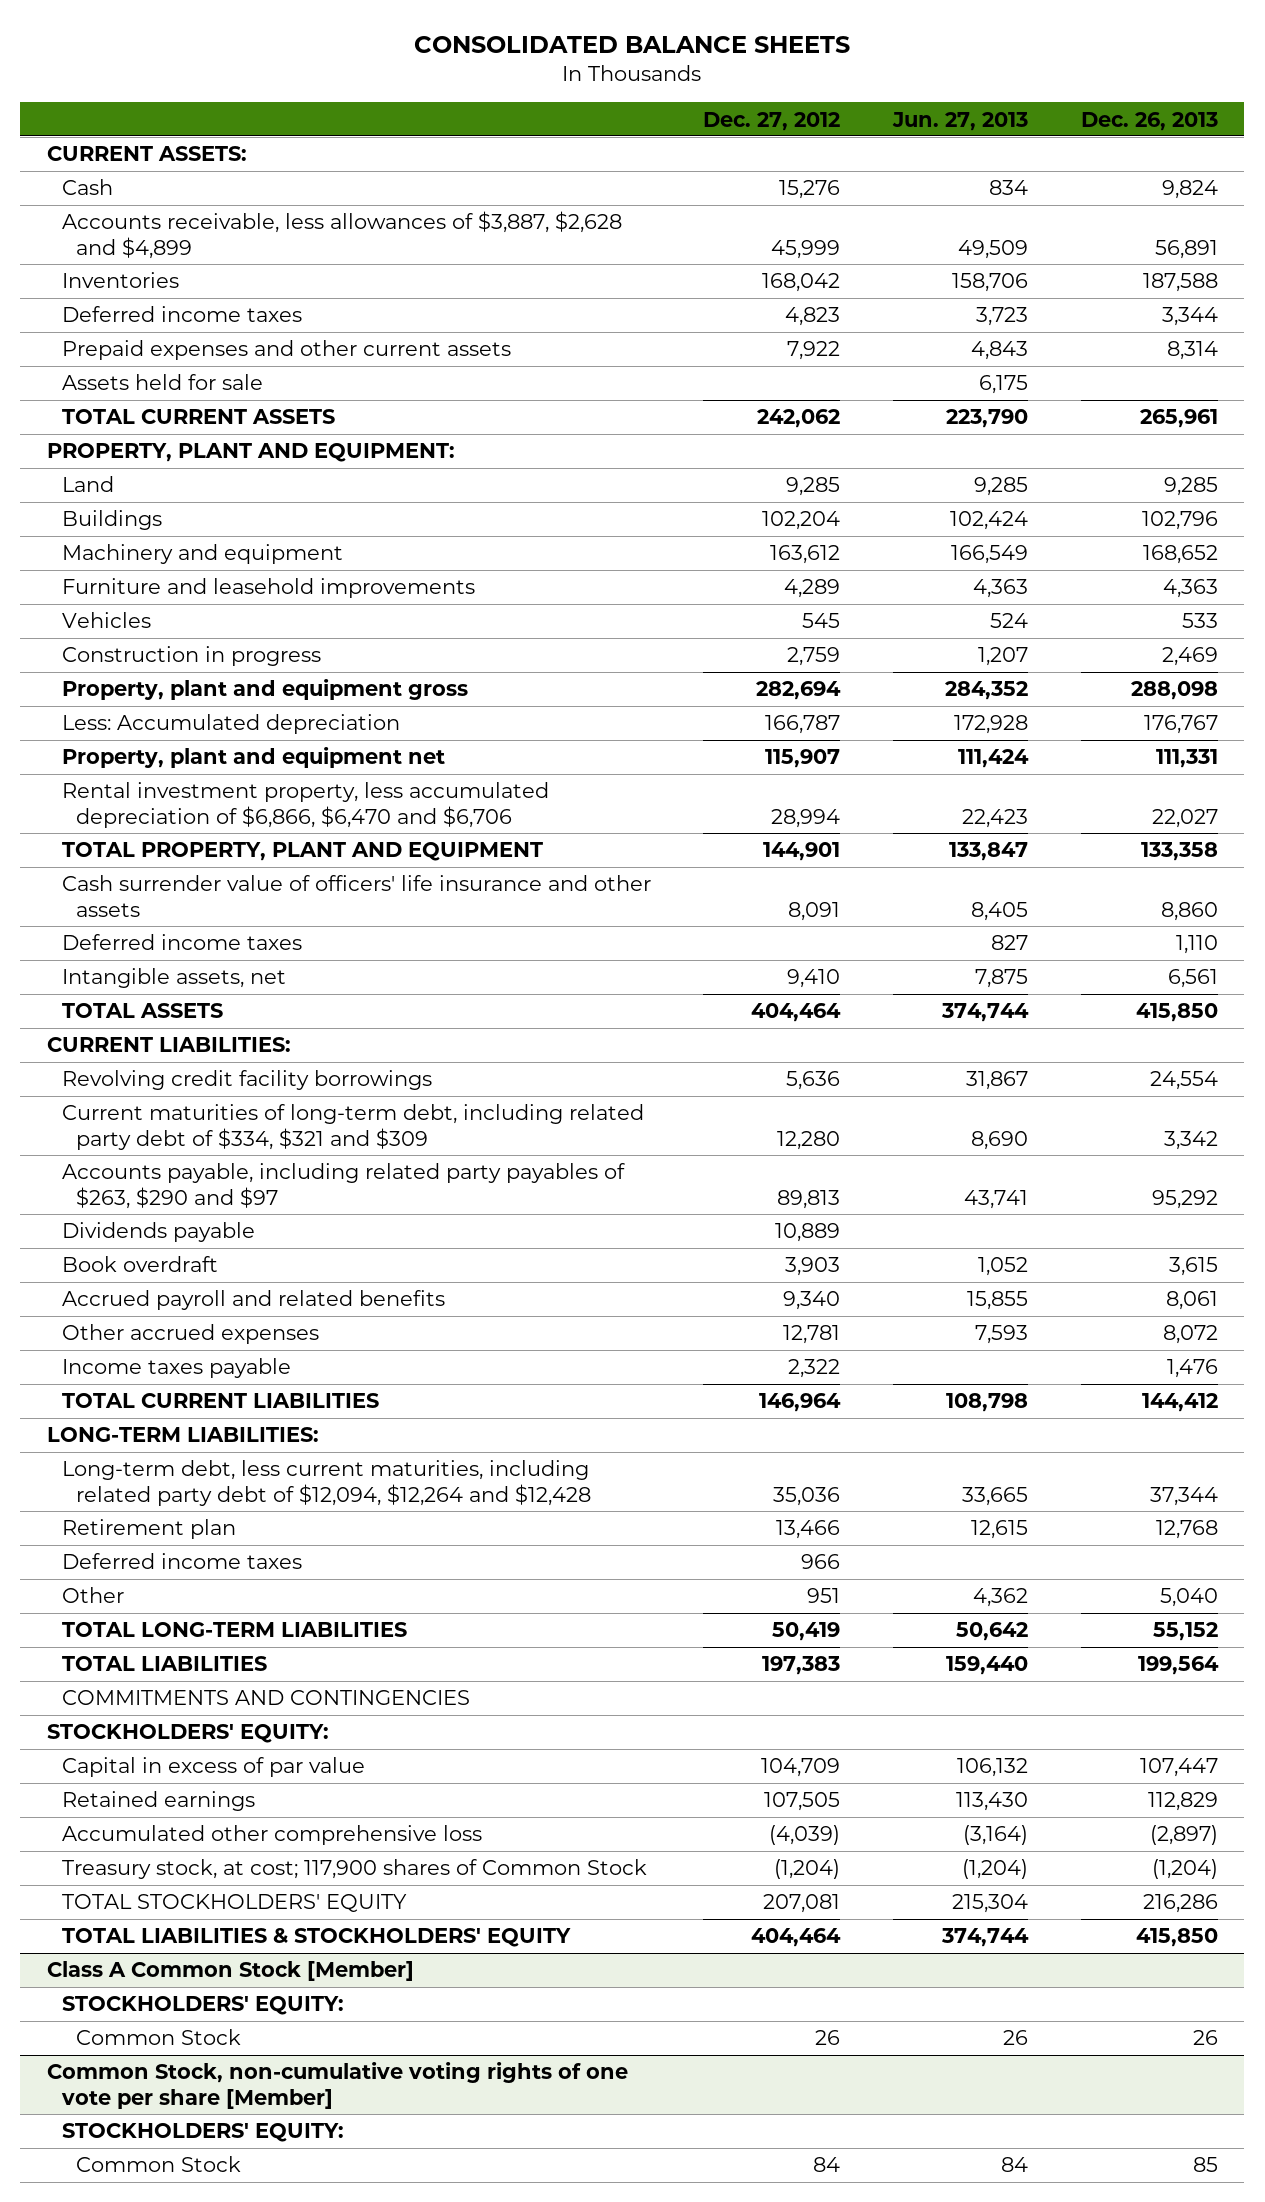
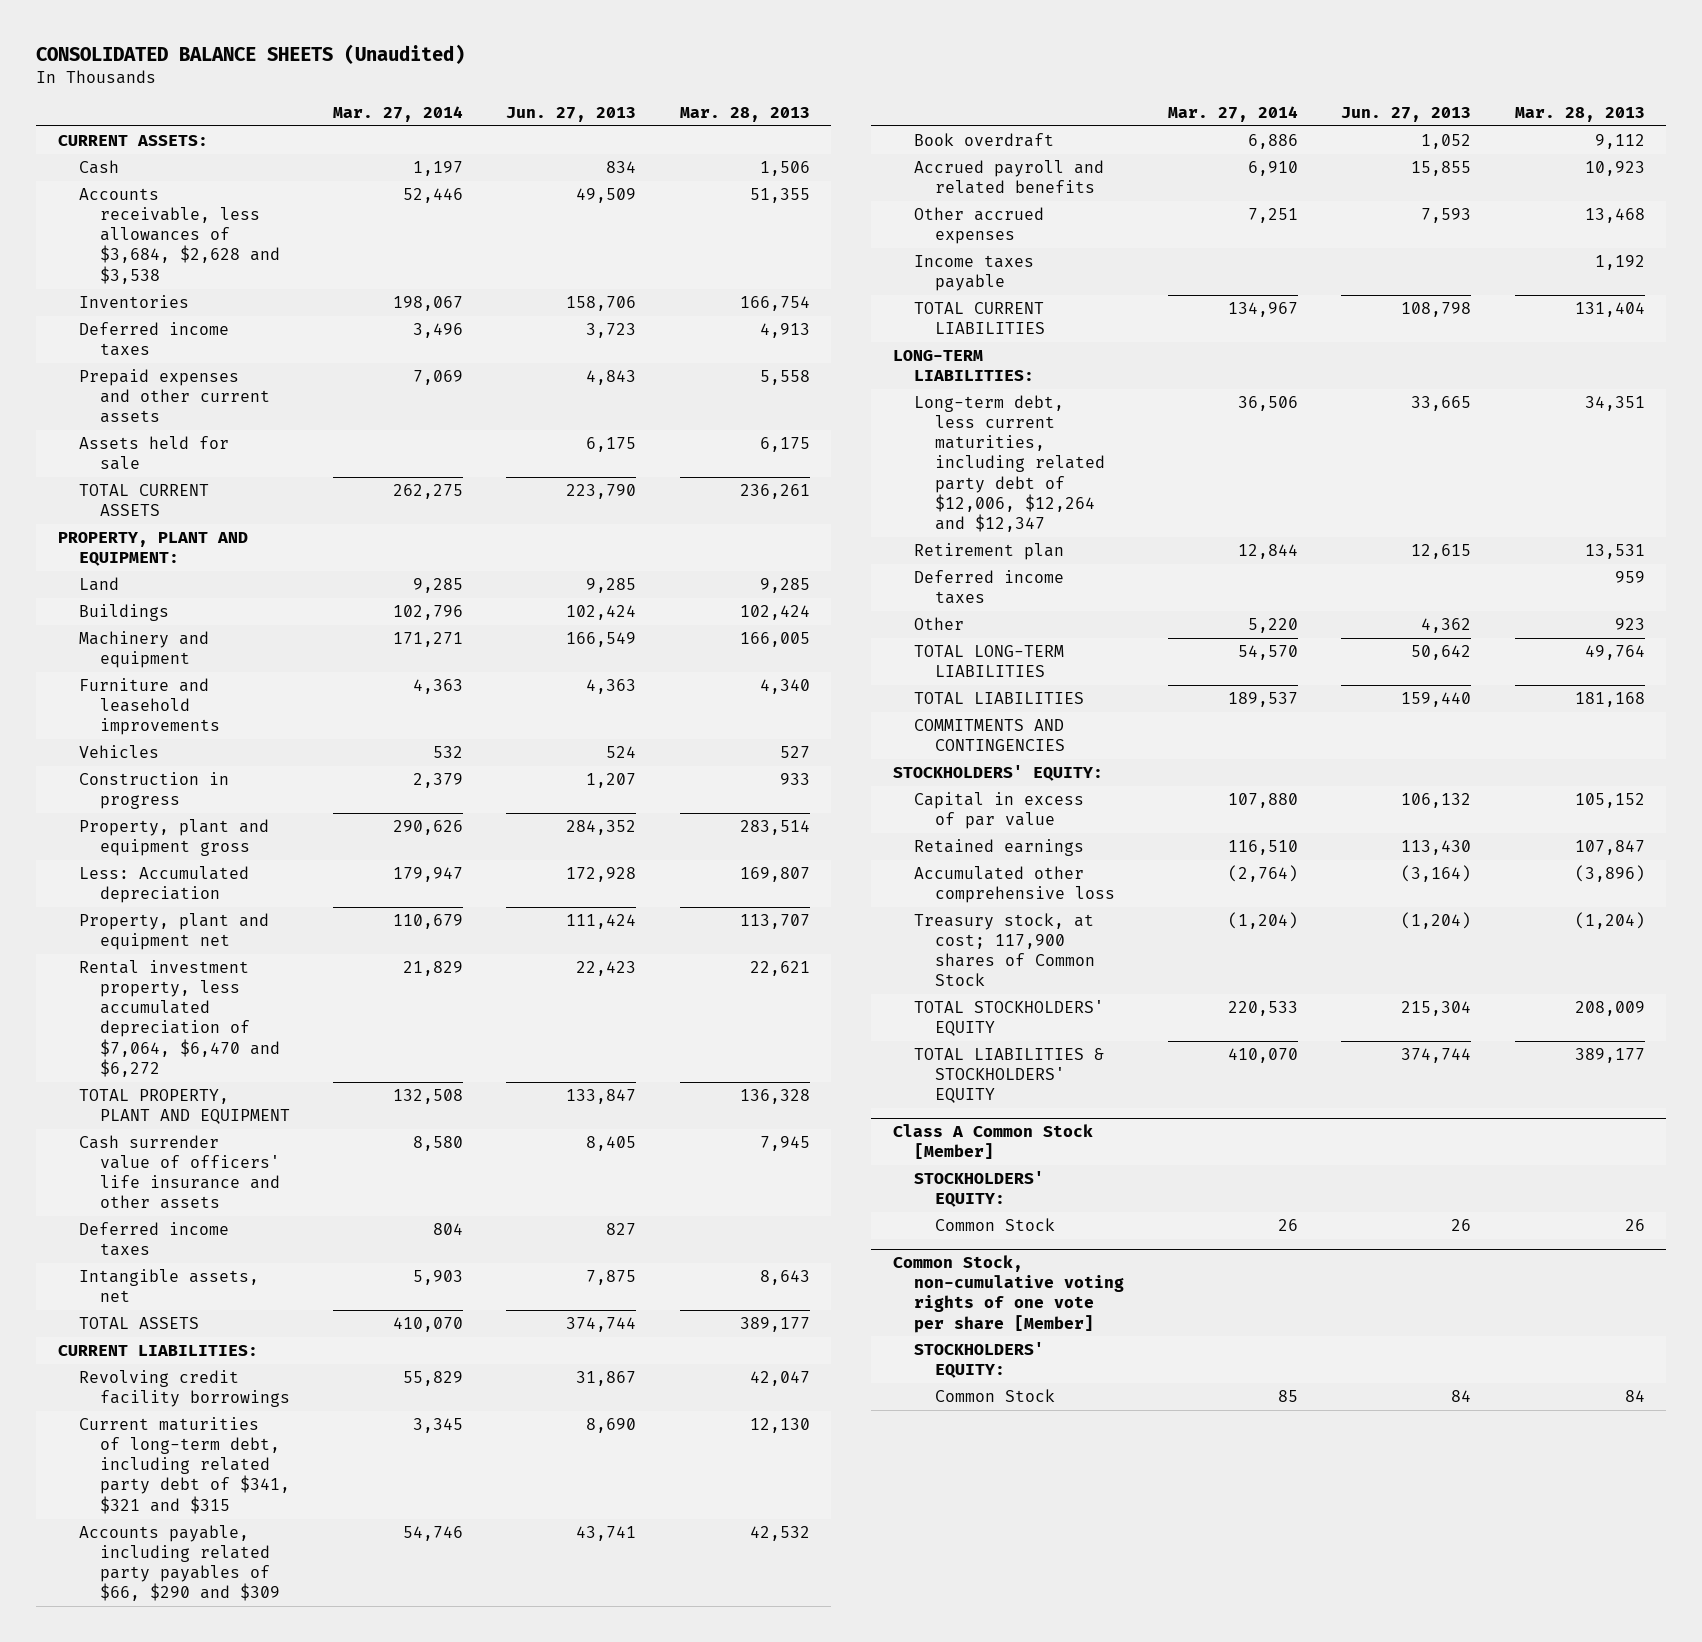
- CONSOLIDATED BALANCE SHEETS
+ CONSOLIDATED BALANCE SHEETS (Unaudited)
- | Dec. 27, 2012 | Jun. 27, 2013 | Dec. 26, 2013
+ | Mar. 27, 2014 | Jun. 27, 2013 | Mar. 28, 2013
- Accounts receivable, less allowances of $3,887, $2,628 and $4,899 | 45,999 | 49,509 | 56,891
+ Accounts receivable, less allowances of $3,684, $2,628 and $3,538 | 52,446 | 49,509 | 51,355
- Rental investment property, less accumulated depreciation of $6,866, $6,470 and $6,706 | 28,994 | 22,423 | 22,027
+ Rental investment property, less accumulated depreciation of $7,064, $6,470 and $6,272 | 21,829 | 22,423 | 22,621
- Current maturities of long-term debt, including related party debt of $334, $321 and $309 | 12,280 | 8,690 | 3,342
- Accounts payable, including related party payables of $263, $290 and $97 | 89,813 | 43,741 | 95,292
- Dividends payable | 10,889 | |
+ Current maturities of long-term debt, including related party debt of $341, $321 and $315 | 3,345 | 8,690 | 12,130
+ Accounts payable, including related party payables of $66, $290 and $309 | 54,746 | 43,741 | 42,532
- Long-term debt, less current maturities, including related party debt of $12,094, $12,264 and $12,428 | 35,036 | 33,665 | 37,344
+ Long-term debt, less current maturities, including related party debt of $12,006, $12,264 and $12,347 | 36,506 | 33,665 | 34,351

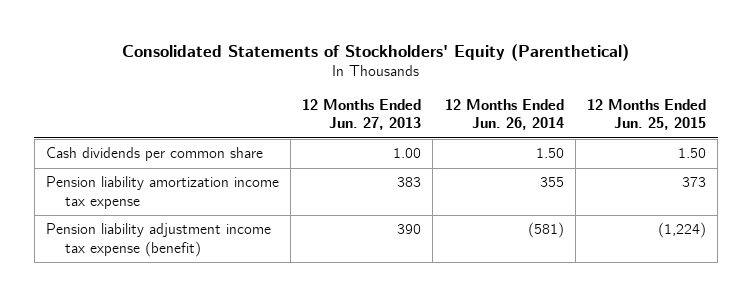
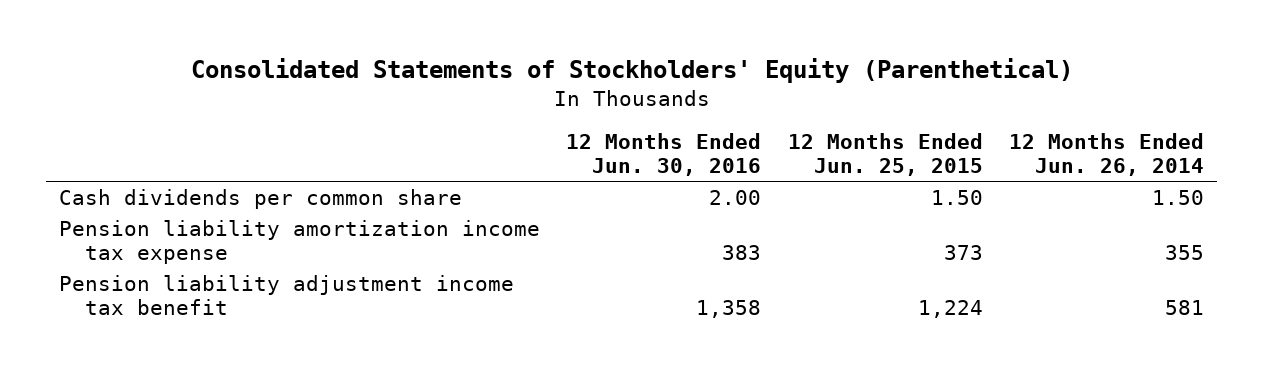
- | 12 Months Ended Jun. 27, 2013 | 12 Months Ended Jun. 26, 2014 | 12 Months Ended Jun. 25, 2015
+ | 12 Months Ended Jun. 30, 2016 | 12 Months Ended Jun. 25, 2015 | 12 Months Ended Jun. 26, 2014
- Pension liability adjustment income tax expense (benefit) | 390 | (581) | (1,224)
+ Pension liability adjustment income tax benefit | 1,358 | 1,224 | 581

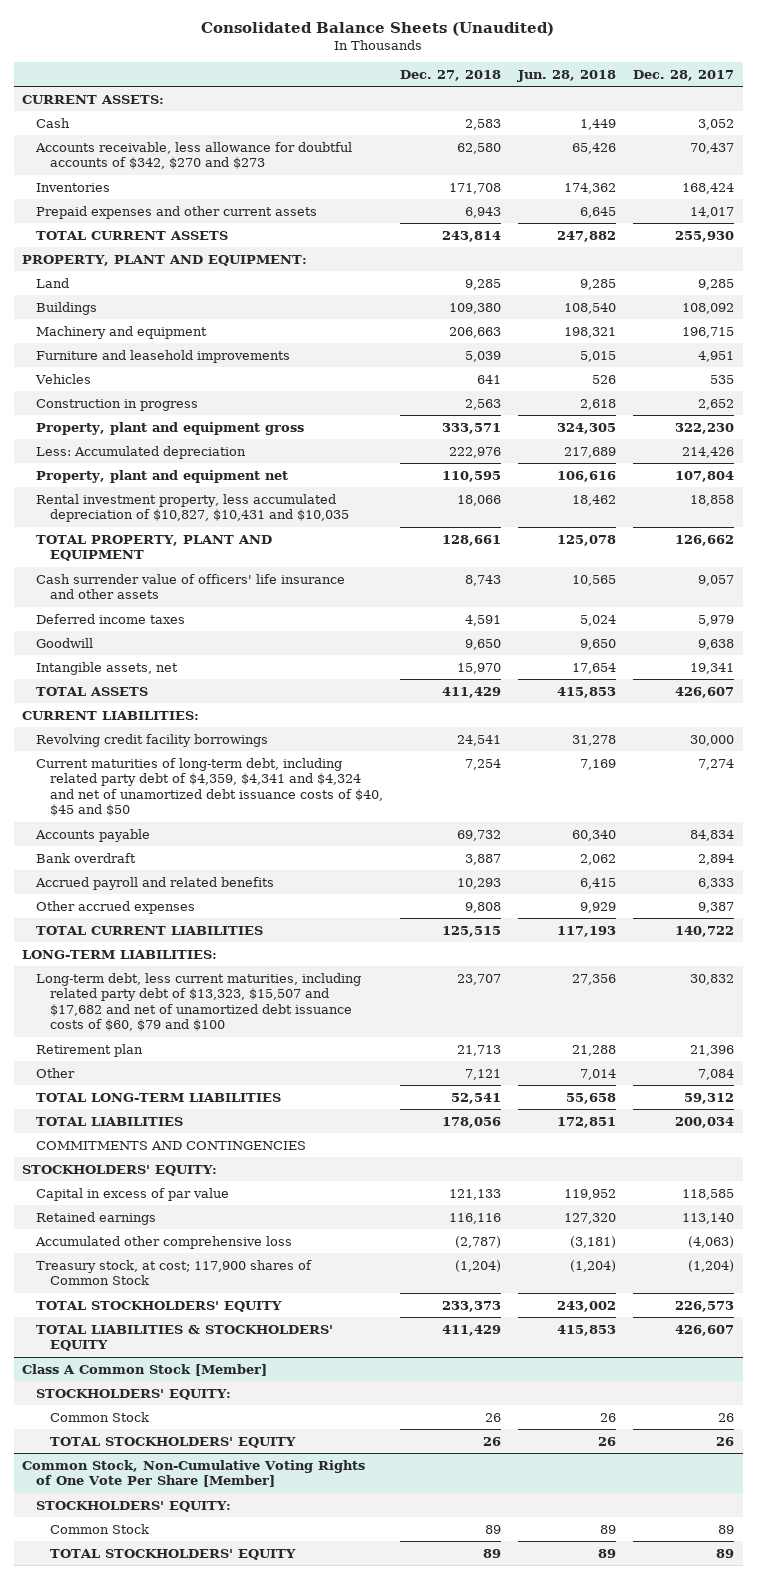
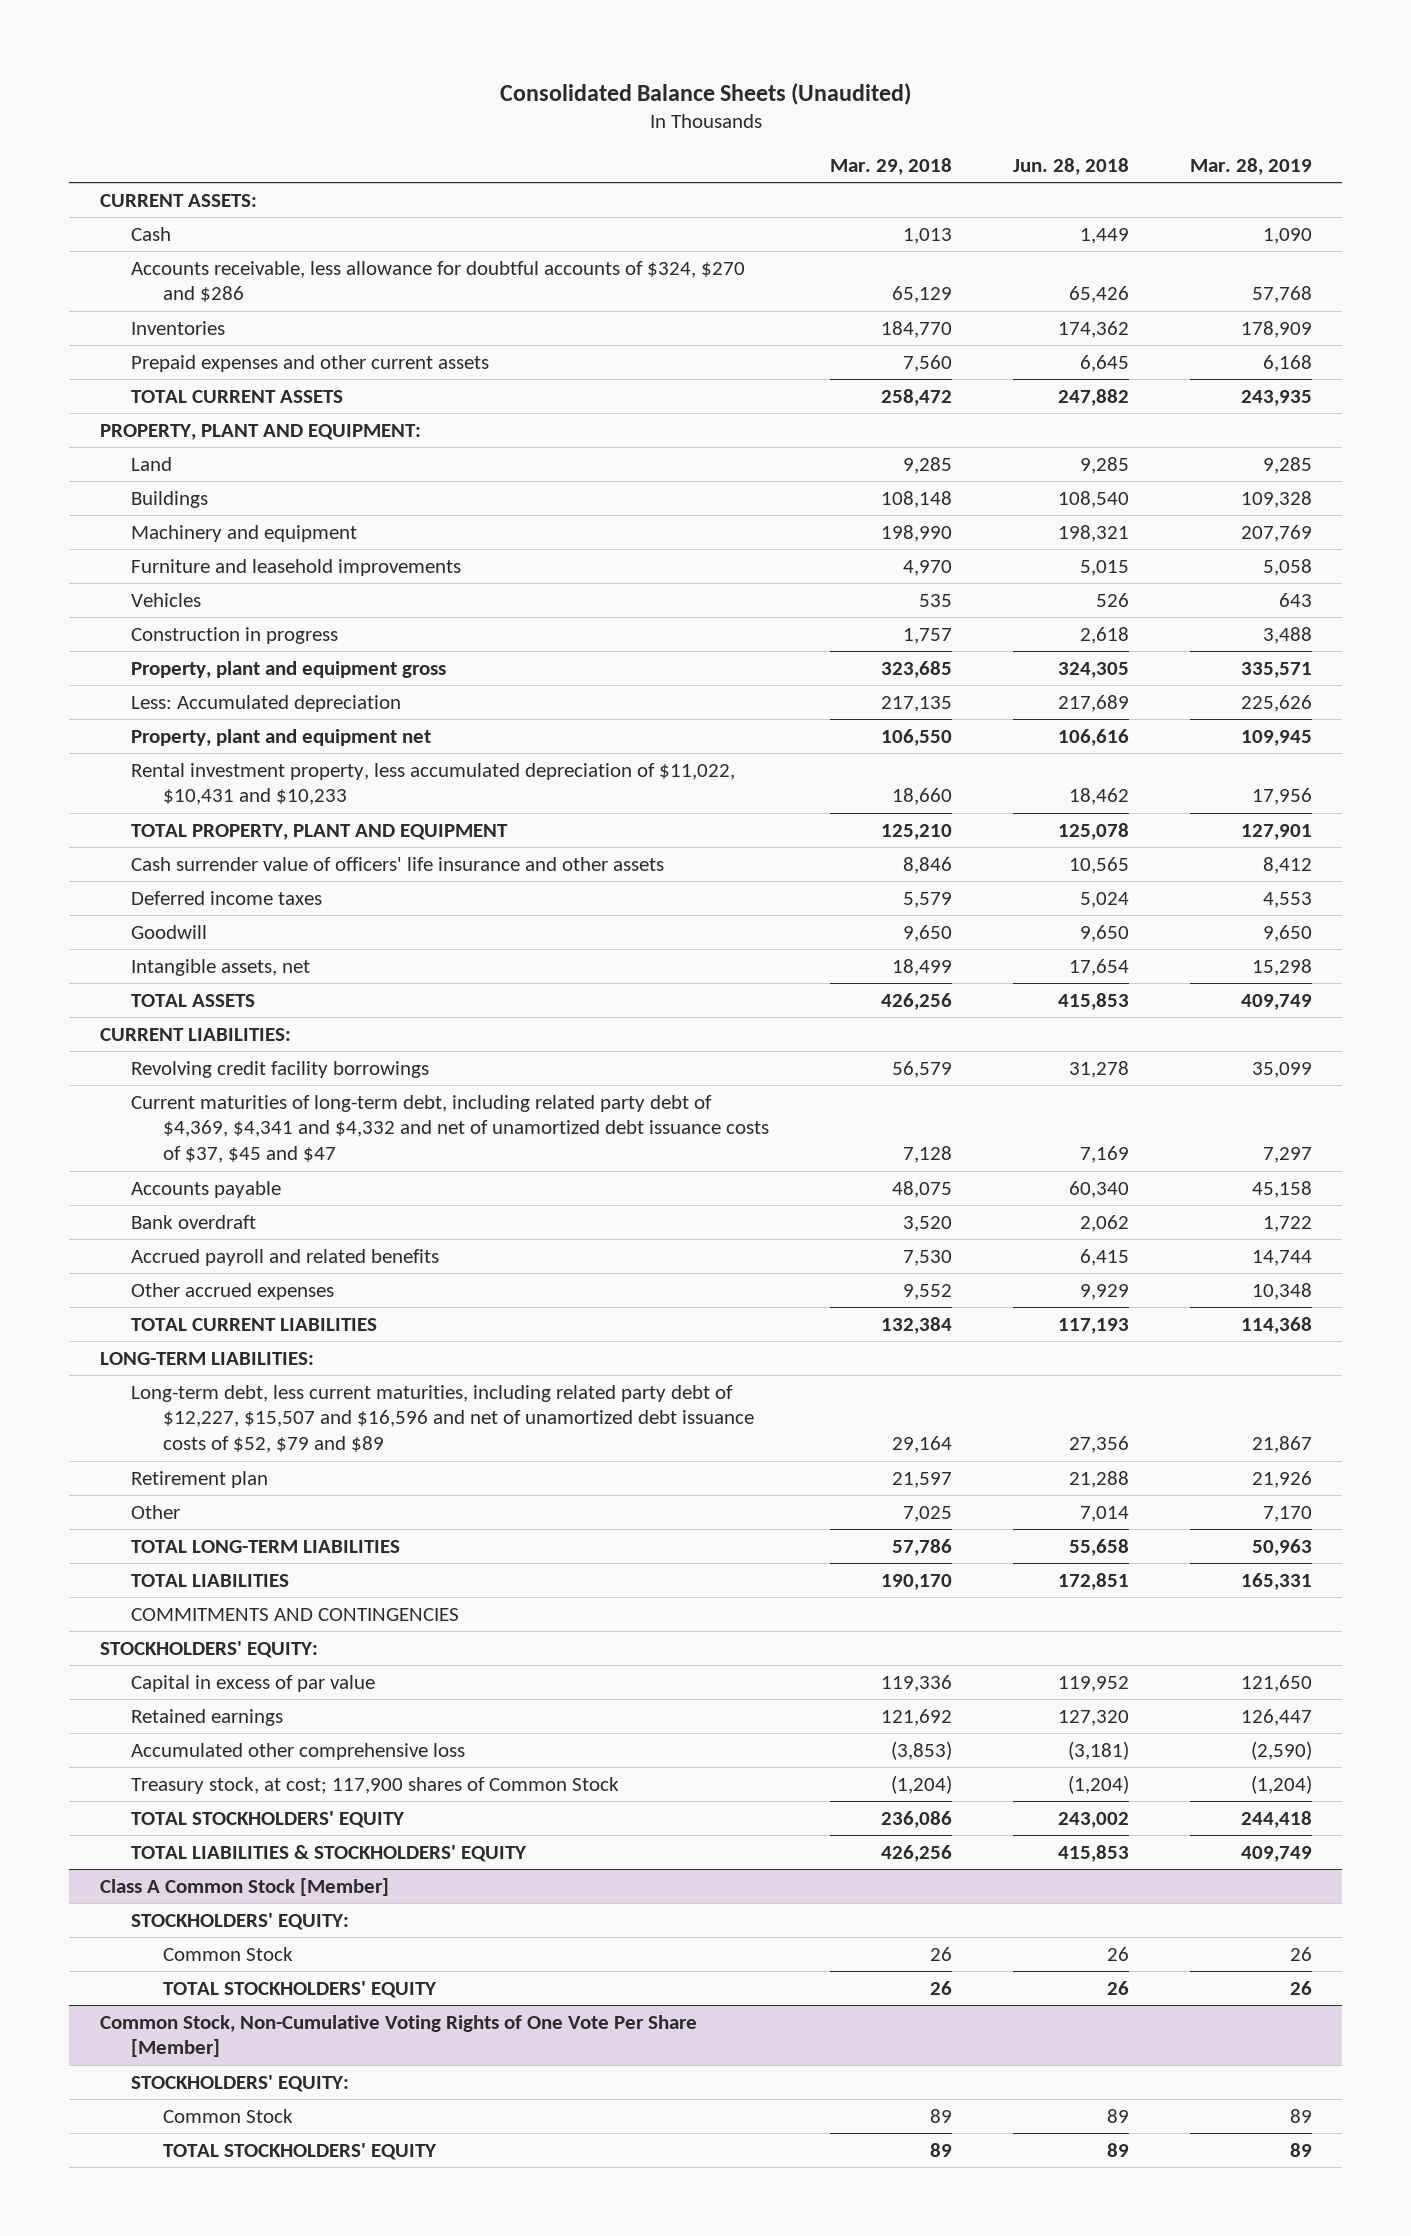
- | Dec. 27, 2018 | Jun. 28, 2018 | Dec. 28, 2017
+ | Mar. 29, 2018 | Jun. 28, 2018 | Mar. 28, 2019
- Accounts receivable, less allowance for doubtful accounts of $342, $270 and $273 | 62,580 | 65,426 | 70,437
+ Accounts receivable, less allowance for doubtful accounts of $324, $270 and $286 | 65,129 | 65,426 | 57,768
- Rental investment property, less accumulated depreciation of $10,827, $10,431 and $10,035 | 18,066 | 18,462 | 18,858
+ Rental investment property, less accumulated depreciation of $11,022, $10,431 and $10,233 | 18,660 | 18,462 | 17,956
- Current maturities of long-term debt, including related party debt of $4,359, $4,341 and $4,324 and net of unamortized debt issuance costs of $40, $45 and $50 | 7,254 | 7,169 | 7,274
+ Current maturities of long-term debt, including related party debt of $4,369, $4,341 and $4,332 and net of unamortized debt issuance costs of $37, $45 and $47 | 7,128 | 7,169 | 7,297
- Long-term debt, less current maturities, including related party debt of $13,323, $15,507 and $17,682 and net of unamortized debt issuance costs of $60, $79 and $100 | 23,707 | 27,356 | 30,832
+ Long-term debt, less current maturities, including related party debt of $12,227, $15,507 and $16,596 and net of unamortized debt issuance costs of $52, $79 and $89 | 29,164 | 27,356 | 21,867

